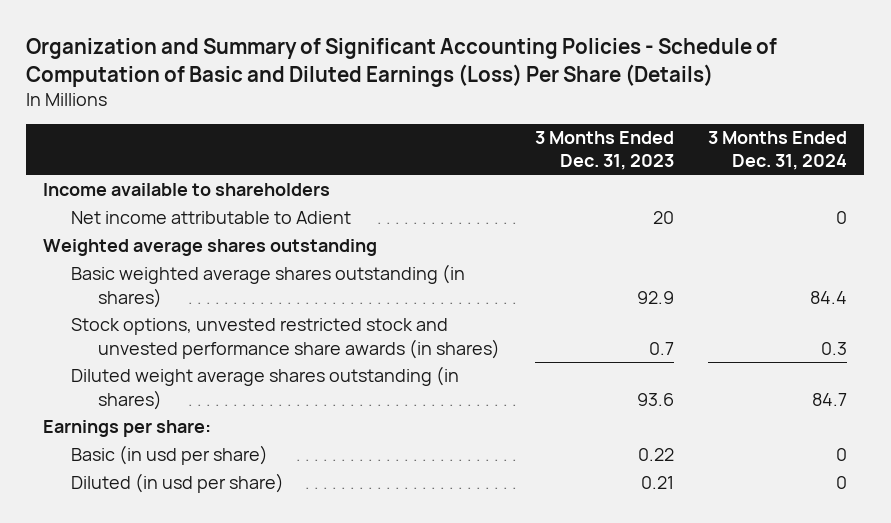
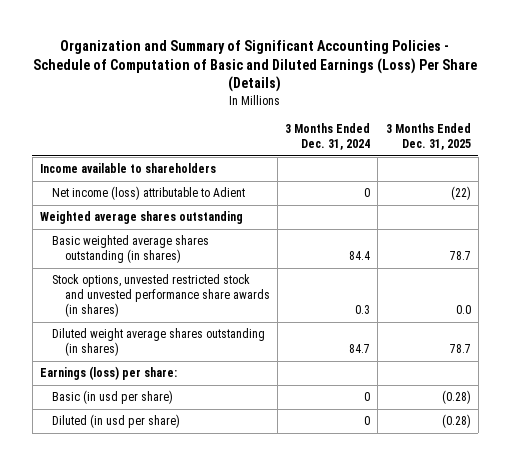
- | 3 Months Ended Dec. 31, 2023 | 3 Months Ended Dec. 31, 2024
+ | 3 Months Ended Dec. 31, 2024 | 3 Months Ended Dec. 31, 2025
- Net income attributable to Adient | 20 | 0
+ Net income (loss) attributable to Adient | 0 | (22)
- Earnings per share:
+ Earnings (loss) per share:

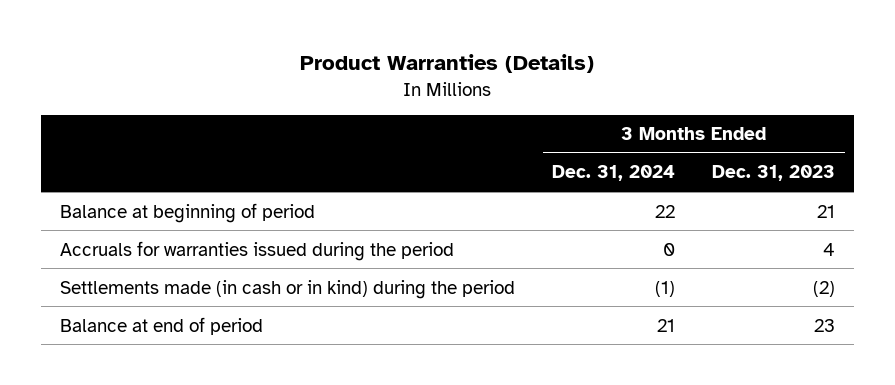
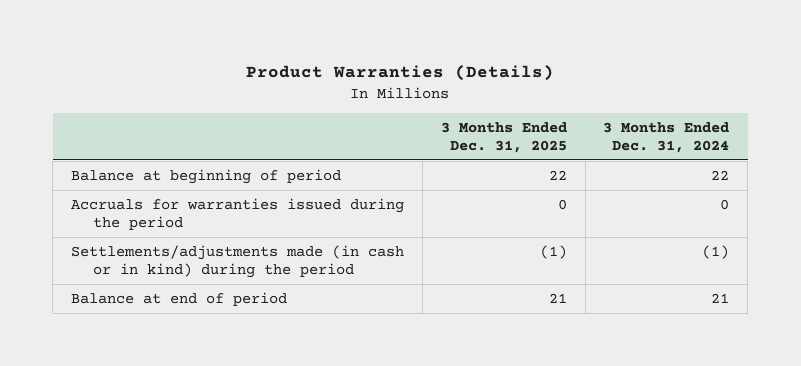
- | 3 Months Ended Dec. 31, 2024 | 3 Months Ended Dec. 31, 2023
+ | 3 Months Ended Dec. 31, 2025 | 3 Months Ended Dec. 31, 2024
- Settlements made (in cash or in kind) during the period | (1) | (2)
+ Settlements/adjustments made (in cash or in kind) during the period | (1) | (1)

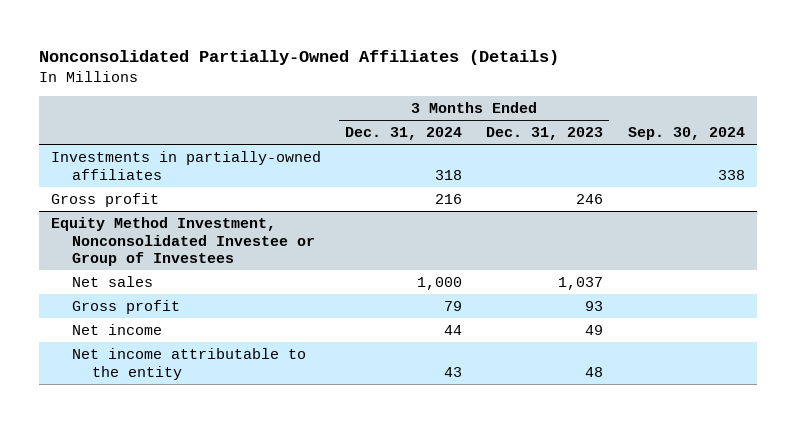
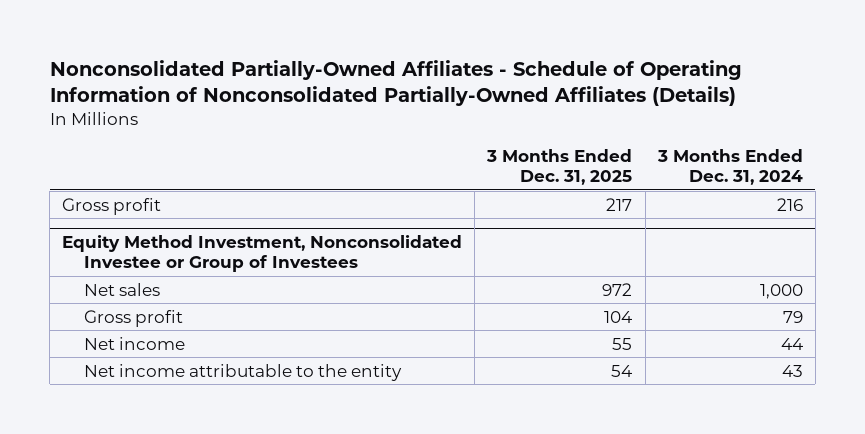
- Nonconsolidated Partially-Owned Affiliates (Details)
+ Nonconsolidated Partially-Owned Affiliates - Schedule of Operating Information of Nonconsolidated Partially-Owned Affiliates (Details)
- | 3 Months Ended Dec. 31, 2024 | 3 Months Ended Dec. 31, 2023 | Sep. 30, 2024
+ | 3 Months Ended Dec. 31, 2025 | 3 Months Ended Dec. 31, 2024
- Investments in partially-owned affiliates | 318 | | 338

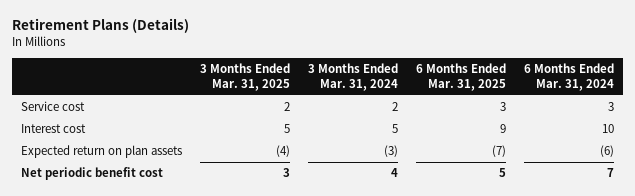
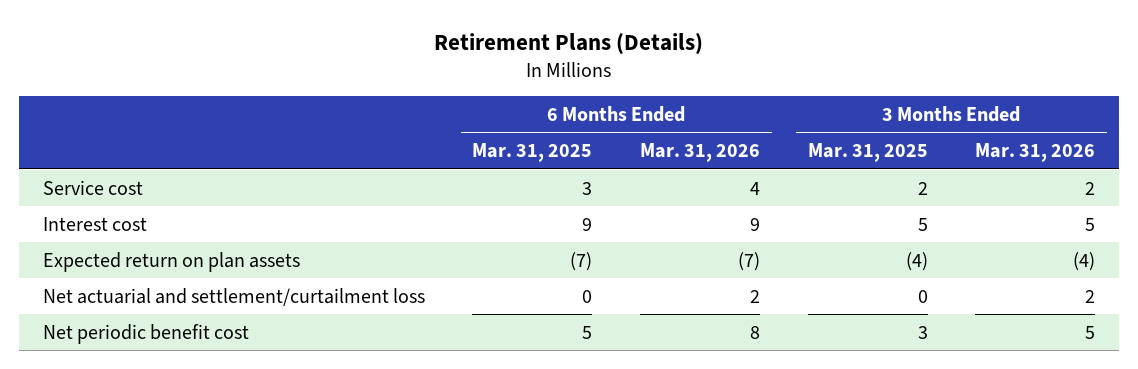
- | 3 Months Ended Mar. 31, 2025 | 3 Months Ended Mar. 31, 2024 | 6 Months Ended Mar. 31, 2025 | 6 Months Ended Mar. 31, 2024
+ | 6 Months Ended Mar. 31, 2025 | 6 Months Ended Mar. 31, 2026 | 3 Months Ended Mar. 31, 2025 | 3 Months Ended Mar. 31, 2026
+ Net actuarial and settlement/curtailment loss | 0 | 2 | 0 | 2

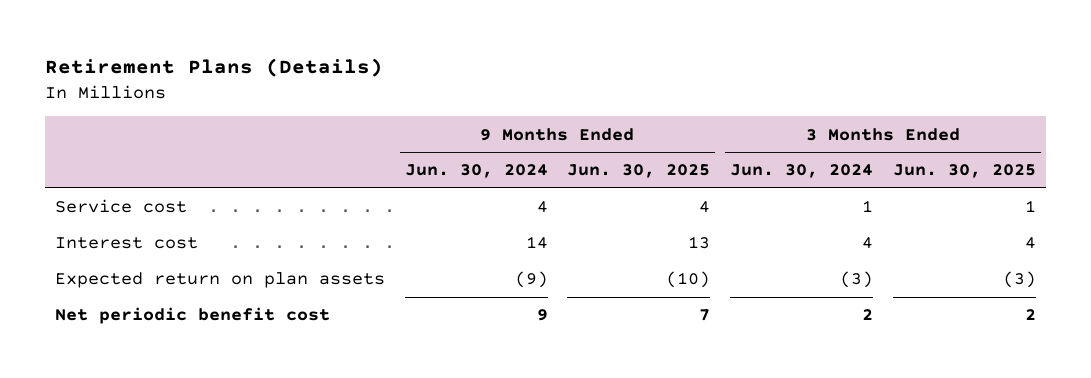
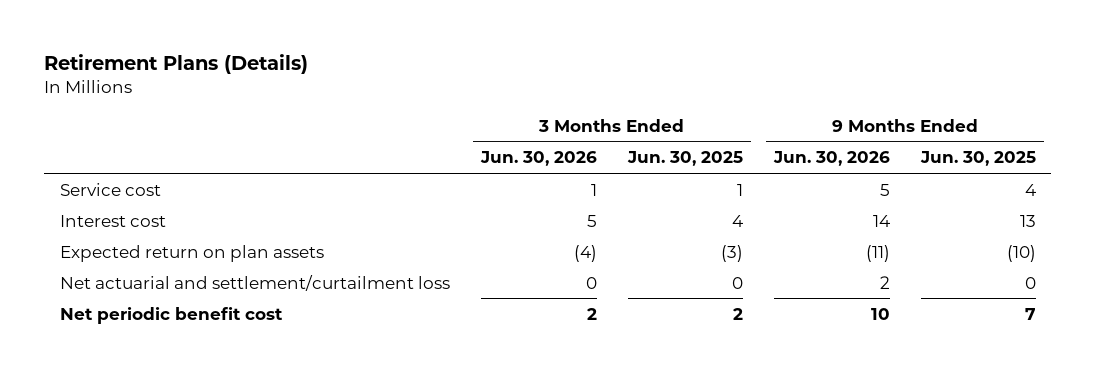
- | 9 Months Ended Jun. 30, 2024 | 9 Months Ended Jun. 30, 2025 | 3 Months Ended Jun. 30, 2024 | 3 Months Ended Jun. 30, 2025
+ | 3 Months Ended Jun. 30, 2026 | 3 Months Ended Jun. 30, 2025 | 9 Months Ended Jun. 30, 2026 | 9 Months Ended Jun. 30, 2025
+ Net actuarial and settlement/curtailment loss | 0 | 0 | 2 | 0

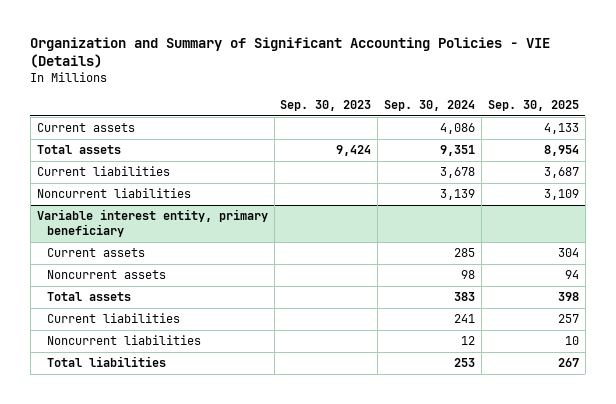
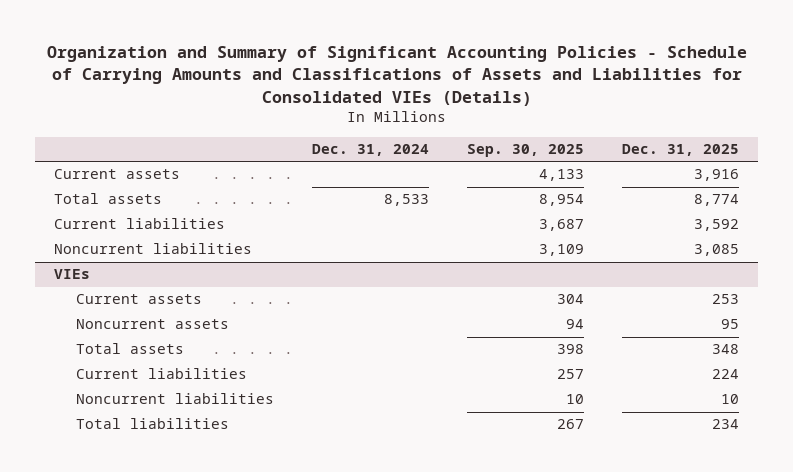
- Organization and Summary of Significant Accounting Policies - VIE (Details)
+ Organization and Summary of Significant Accounting Policies - Schedule of Carrying Amounts and Classifications of Assets and Liabilities for Consolidated VIEs (Details)
- | Sep. 30, 2023 | Sep. 30, 2024 | Sep. 30, 2025
+ | Dec. 31, 2024 | Sep. 30, 2025 | Dec. 31, 2025
- Variable interest entity, primary beneficiary
+ VIEs

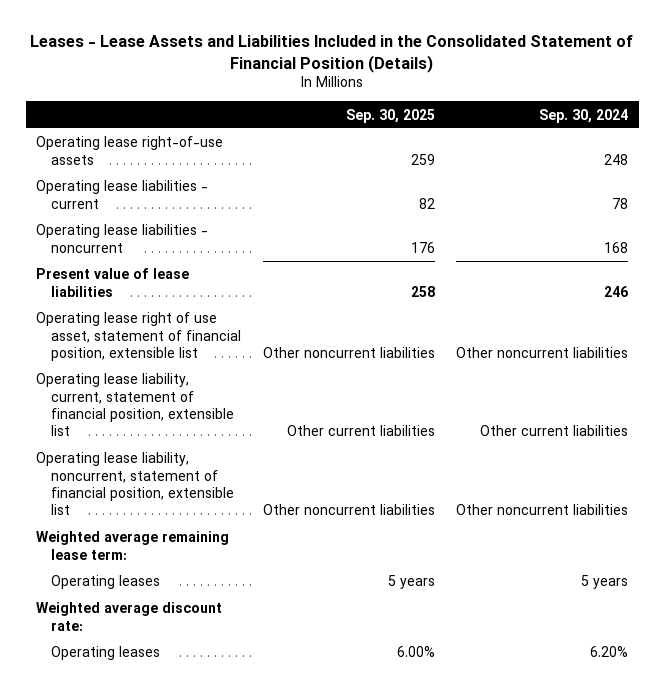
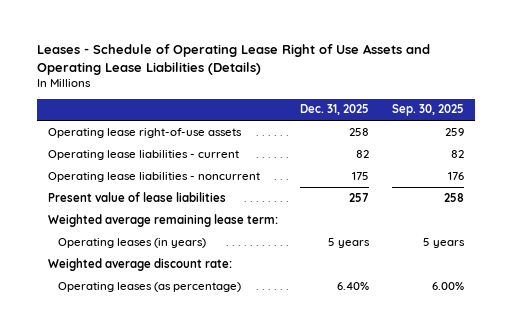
- Leases - Lease Assets and Liabilities Included in the Consolidated Statement of Financial Position (Details)
+ Leases - Schedule of Operating Lease Right of Use Assets and Operating Lease Liabilities (Details)
- | Sep. 30, 2025 | Sep. 30, 2024
+ | Dec. 31, 2025 | Sep. 30, 2025
- Operating lease right of use asset, statement of financial position, extensible list | Other noncurrent liabilities | Other noncurrent liabilities
- Operating lease liability, current, statement of financial position, extensible list | Other current liabilities | Other current liabilities
- Operating lease liability, noncurrent, statement of financial position, extensible list | Other noncurrent liabilities | Other noncurrent liabilities
- Operating leases | 5 years | 5 years
+ Operating leases (in years) | 5 years | 5 years
- Operating leases | 6.00% | 6.20%
+ Operating leases (as percentage) | 6.40% | 6.00%

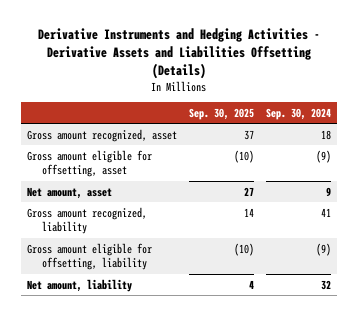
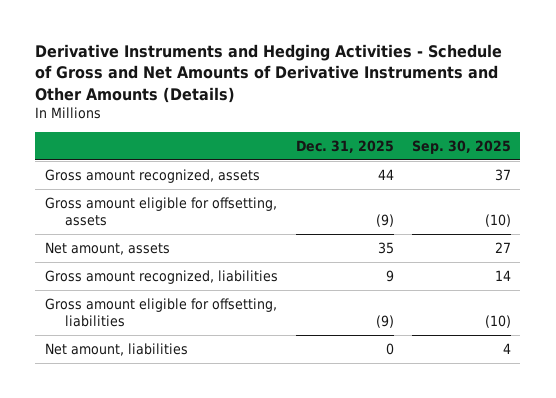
- Derivative Instruments and Hedging Activities - Derivative Assets and Liabilities Offsetting (Details)
+ Derivative Instruments and Hedging Activities - Schedule of Gross and Net Amounts of Derivative Instruments and Other Amounts (Details)
- | Sep. 30, 2025 | Sep. 30, 2024
+ | Dec. 31, 2025 | Sep. 30, 2025
- Gross amount recognized, asset | 37 | 18
- Gross amount eligible for offsetting, asset | (10) | (9)
- Net amount, asset | 27 | 9
- Gross amount recognized, liability | 14 | 41
- Gross amount eligible for offsetting, liability | (10) | (9)
- Net amount, liability | 4 | 32
+ Gross amount recognized, assets | 44 | 37
+ Gross amount eligible for offsetting, assets | (9) | (10)
+ Net amount, assets | 35 | 27
+ Gross amount recognized, liabilities | 9 | 14
+ Gross amount eligible for offsetting, liabilities | (9) | (10)
+ Net amount, liabilities | 0 | 4

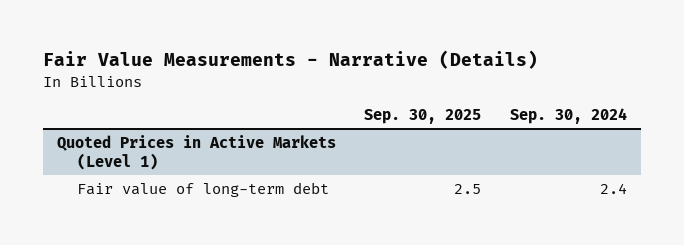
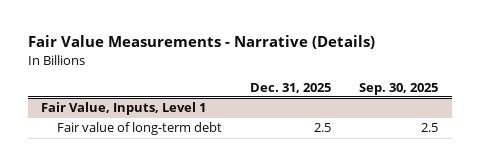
- | Sep. 30, 2025 | Sep. 30, 2024
+ | Dec. 31, 2025 | Sep. 30, 2025
- Quoted Prices in Active Markets (Level 1)
+ Fair Value, Inputs, Level 1

